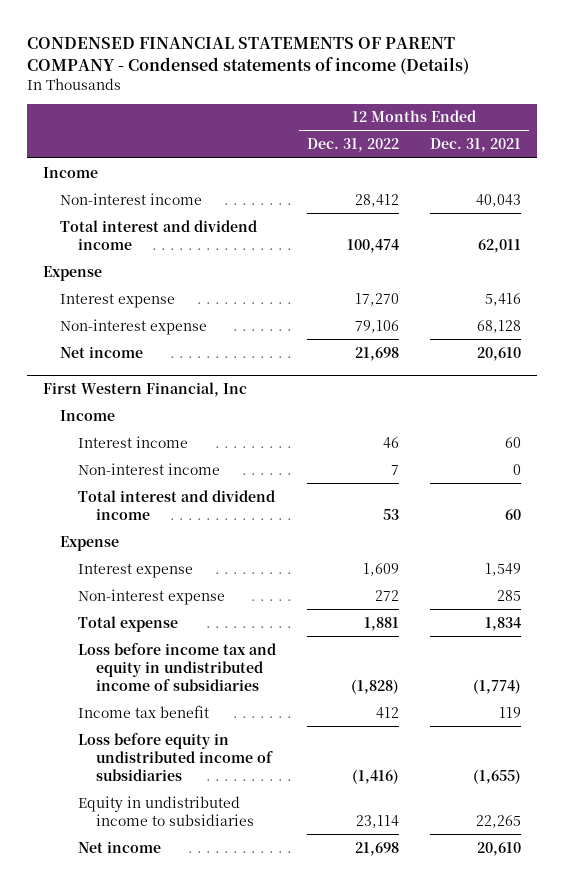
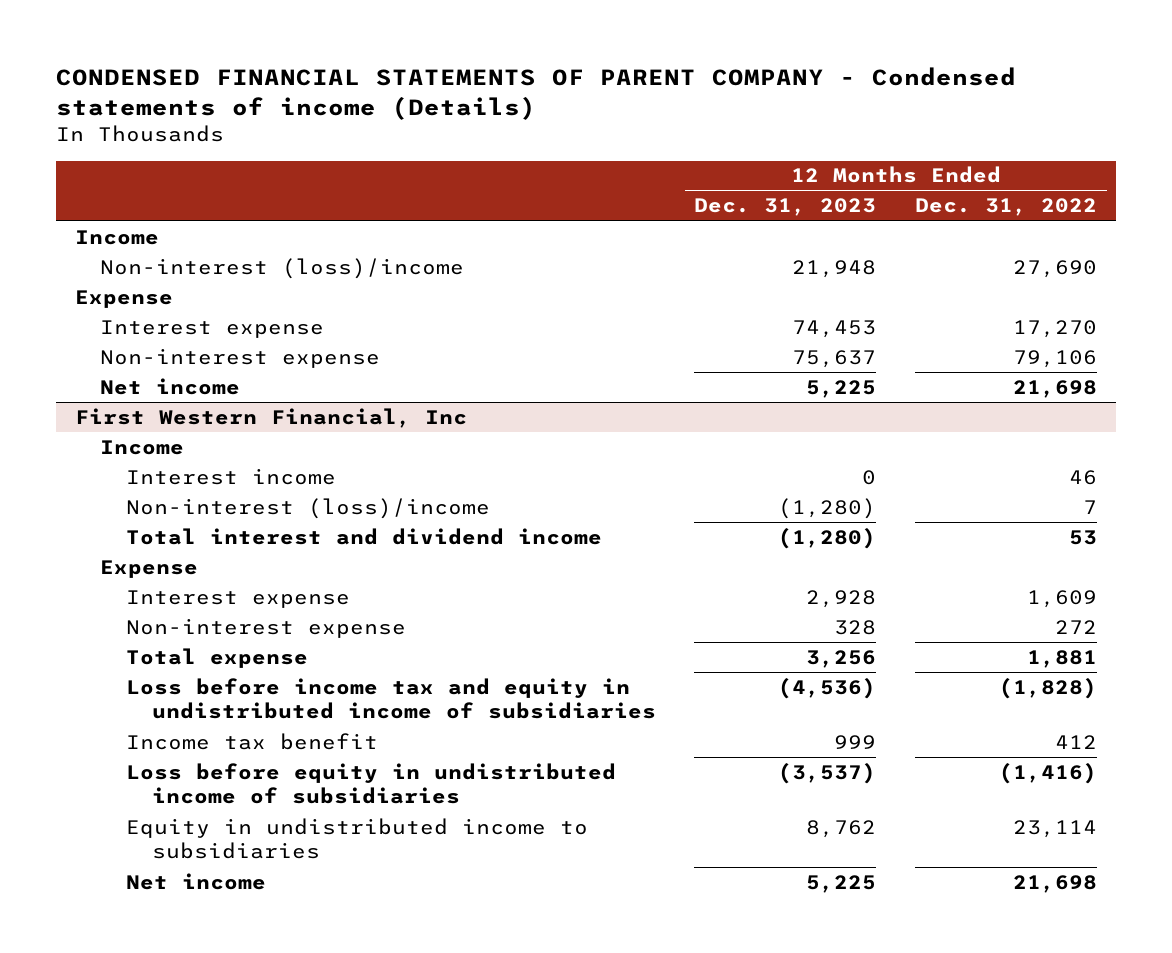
- | 12 Months Ended Dec. 31, 2022 | 12 Months Ended Dec. 31, 2021
+ | 12 Months Ended Dec. 31, 2023 | 12 Months Ended Dec. 31, 2022
- Non-interest income | 28,412 | 40,043
- Total interest and dividend income | 100,474 | 62,011
+ Non-interest (loss)/income | 21,948 | 27,690
@ First Western Financial, Inc
- Non-interest income | 7 | 0
+ Non-interest (loss)/income | (1,280) | 7

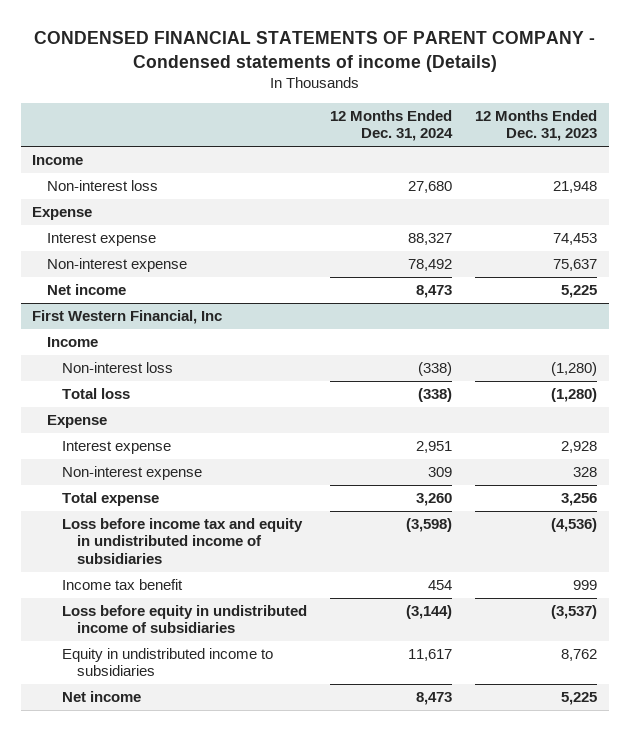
- | 12 Months Ended Dec. 31, 2023 | 12 Months Ended Dec. 31, 2022
+ | 12 Months Ended Dec. 31, 2024 | 12 Months Ended Dec. 31, 2023
- Non-interest (loss)/income | 21,948 | 27,690
+ Non-interest loss | 27,680 | 21,948
@ First Western Financial, Inc
- Interest income | 0 | 46
- Non-interest (loss)/income | (1,280) | 7
- Total interest and dividend income | (1,280) | 53
+ Non-interest loss | (338) | (1,280)
+ Total loss | (338) | (1,280)

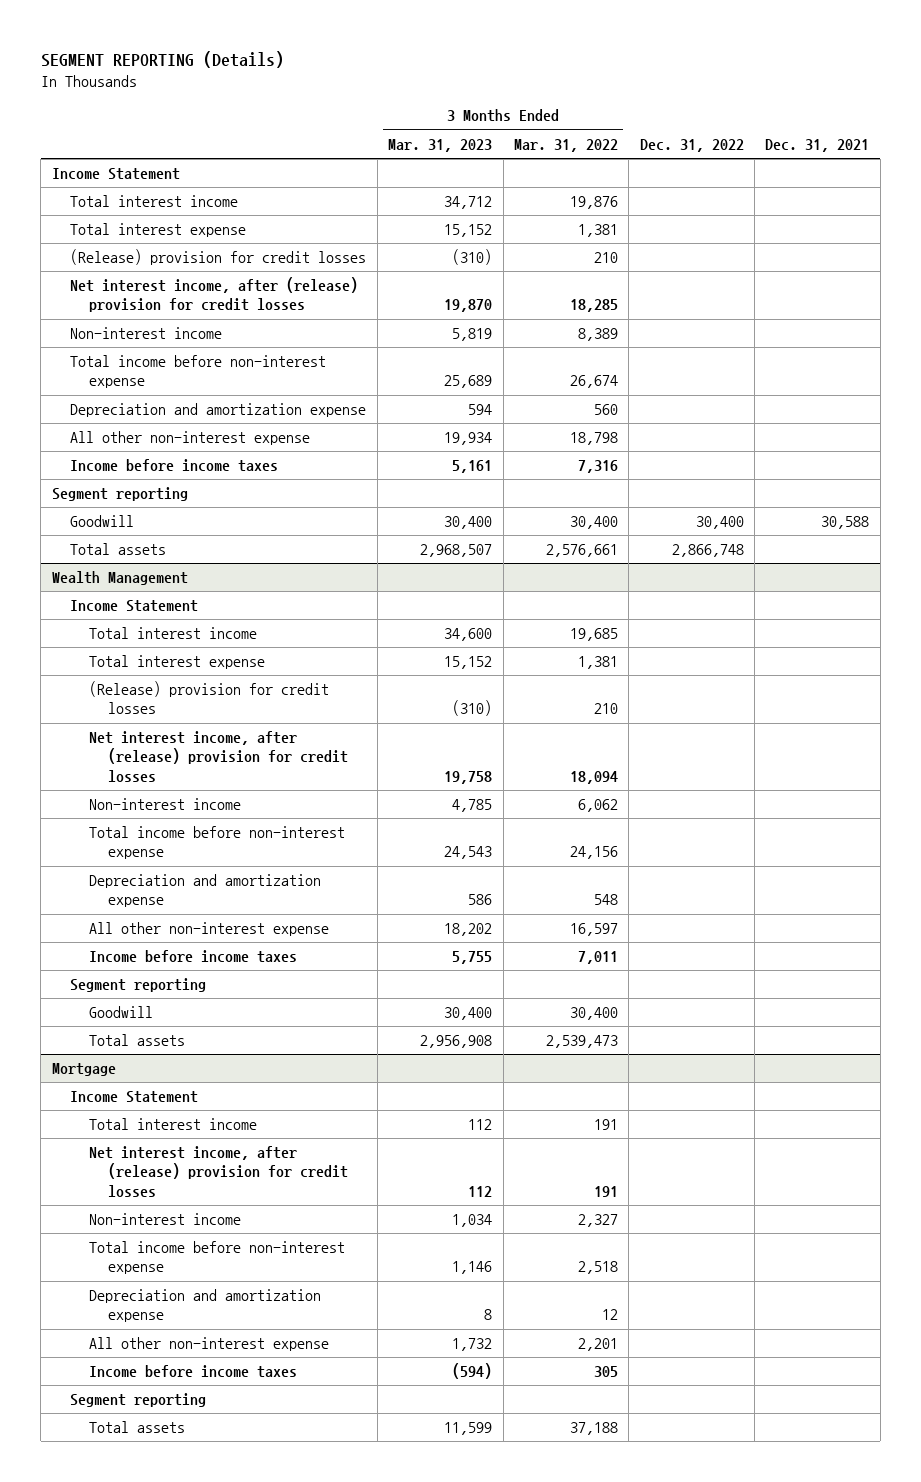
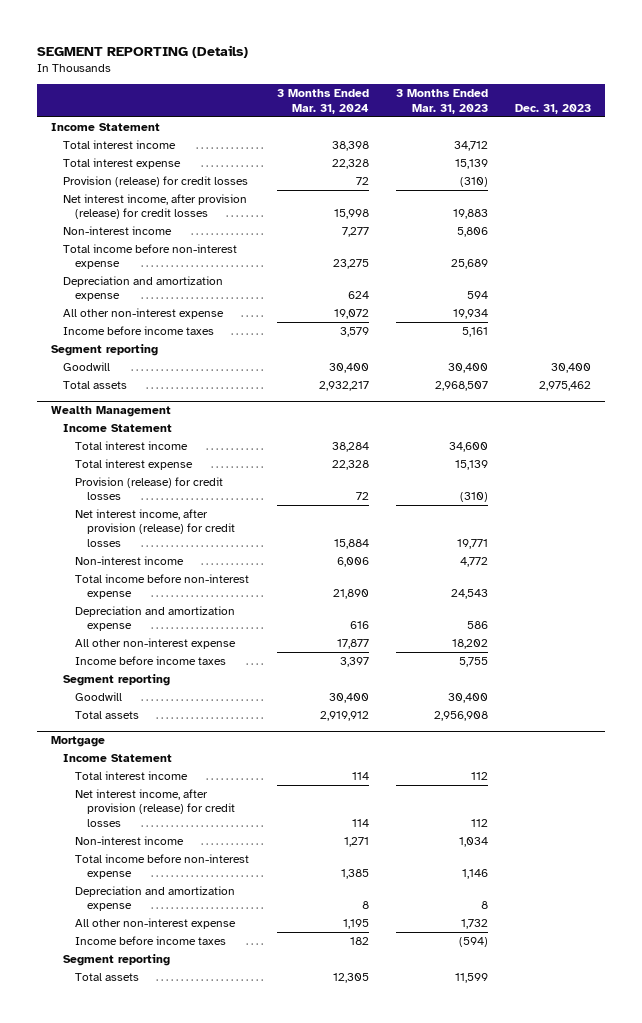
- | 3 Months Ended Mar. 31, 2023 | 3 Months Ended Mar. 31, 2022 | Dec. 31, 2022 | Dec. 31, 2021
+ | 3 Months Ended Mar. 31, 2024 | 3 Months Ended Mar. 31, 2023 | Dec. 31, 2023
- Total interest expense | 15,152 | 1,381 | |
- (Release) provision for credit losses | (310) | 210 | |
- Net interest income, after (release) provision for credit losses | 19,870 | 18,285 | |
- Non-interest income | 5,819 | 8,389 | |
+ Total interest expense | 22,328 | 15,139 |
+ Provision (release) for credit losses | 72 | (310) |
+ Net interest income, after provision (release) for credit losses | 15,998 | 19,883 |
+ Non-interest income | 7,277 | 5,806 |
@ Wealth Management
- Total interest expense | 15,152 | 1,381 | |
- (Release) provision for credit losses | (310) | 210 | |
- Net interest income, after (release) provision for credit losses | 19,758 | 18,094 | |
- Non-interest income | 4,785 | 6,062 | |
+ Total interest expense | 22,328 | 15,139 |
+ Provision (release) for credit losses | 72 | (310) |
+ Net interest income, after provision (release) for credit losses | 15,884 | 19,771 |
+ Non-interest income | 6,006 | 4,772 |
@ Mortgage
- Net interest income, after (release) provision for credit losses | 112 | 191 | |
+ Net interest income, after provision (release) for credit losses | 114 | 112 |

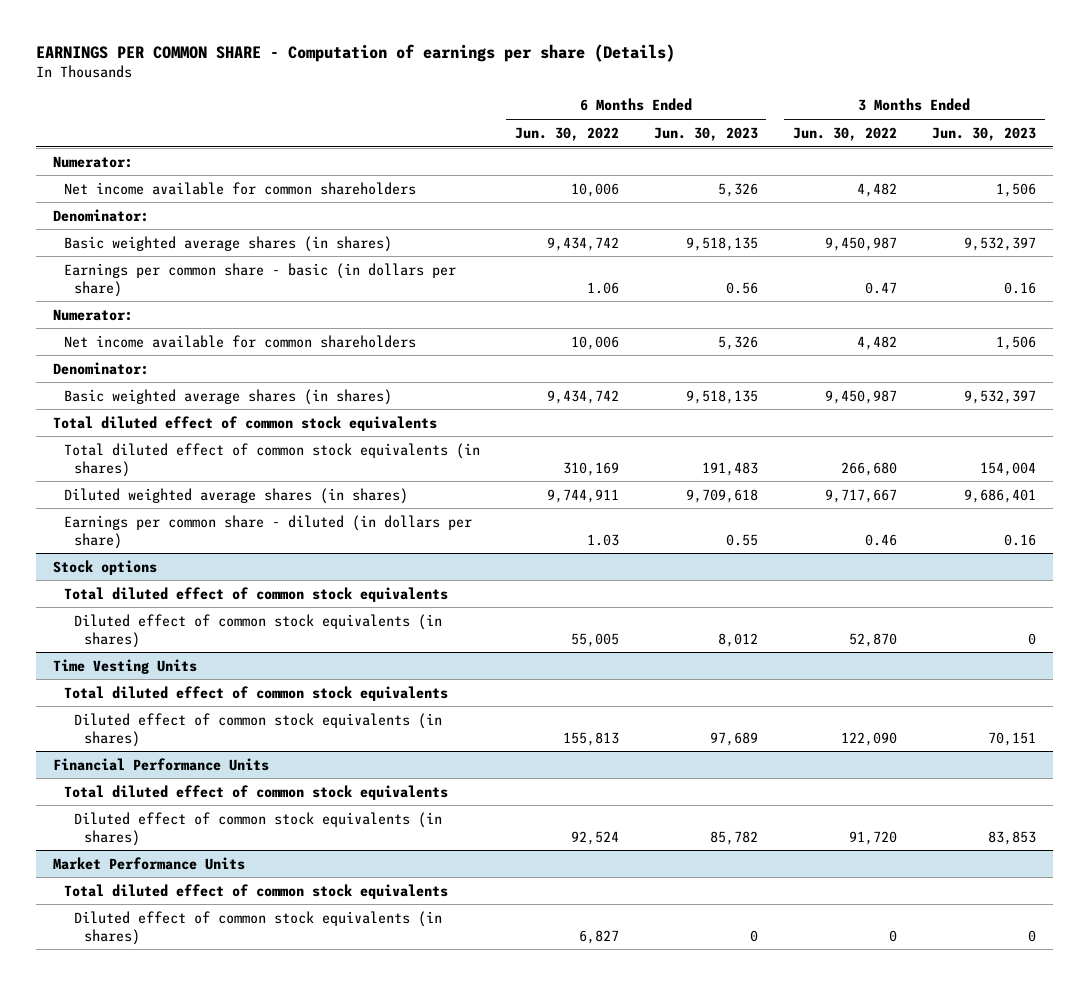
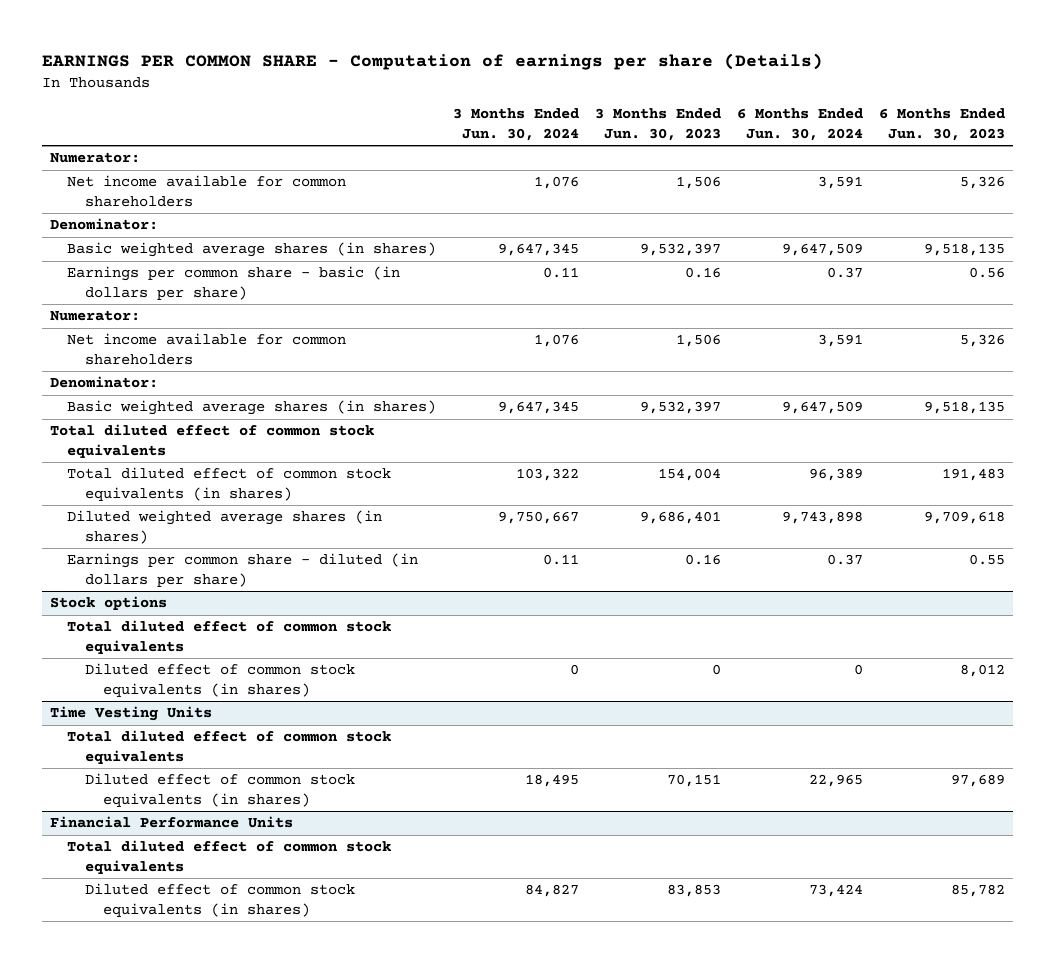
- | 6 Months Ended Jun. 30, 2022 | 6 Months Ended Jun. 30, 2023 | 3 Months Ended Jun. 30, 2022 | 3 Months Ended Jun. 30, 2023
+ | 3 Months Ended Jun. 30, 2024 | 3 Months Ended Jun. 30, 2023 | 6 Months Ended Jun. 30, 2024 | 6 Months Ended Jun. 30, 2023
- Market Performance Units
- Total diluted effect of common stock equivalents
- Diluted effect of common stock equivalents (in shares) | 6,827 | 0 | 0 | 0

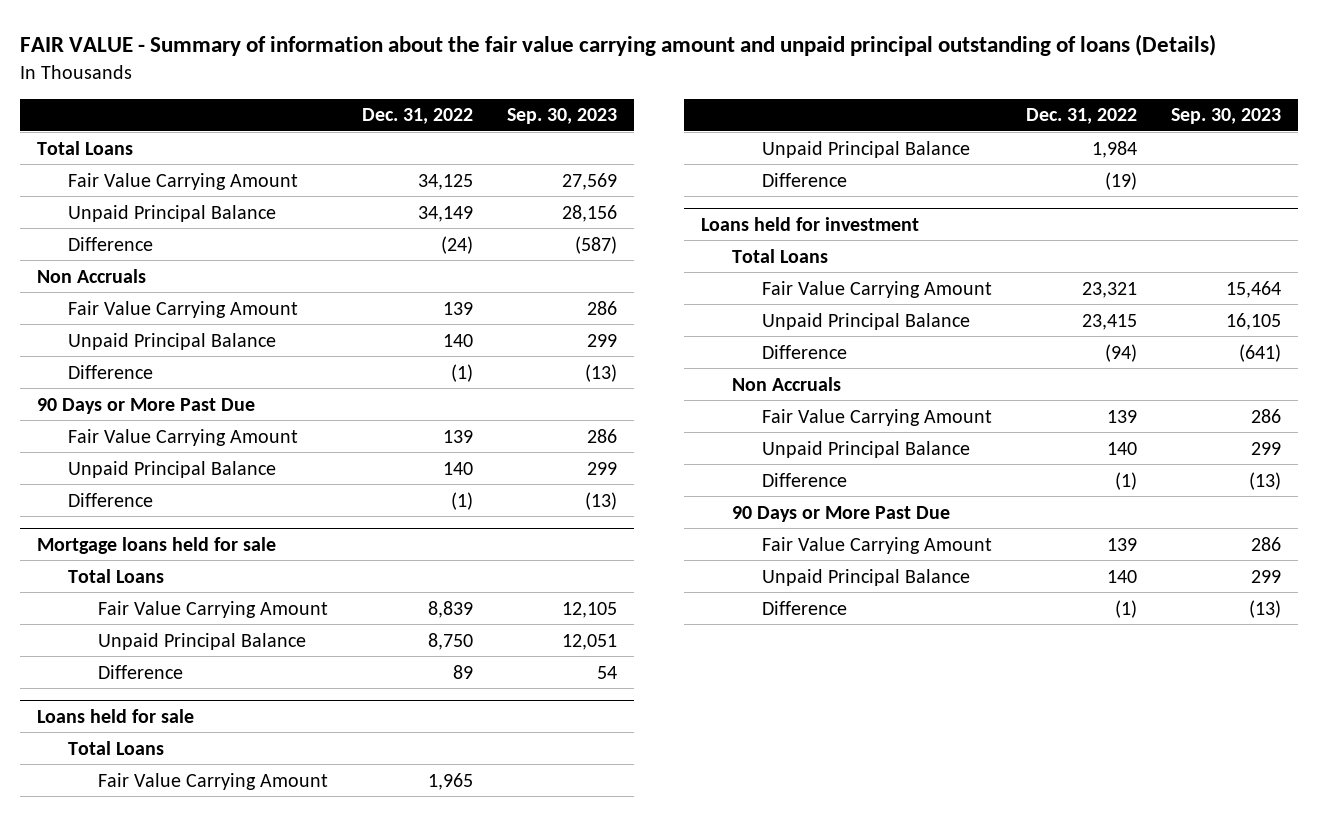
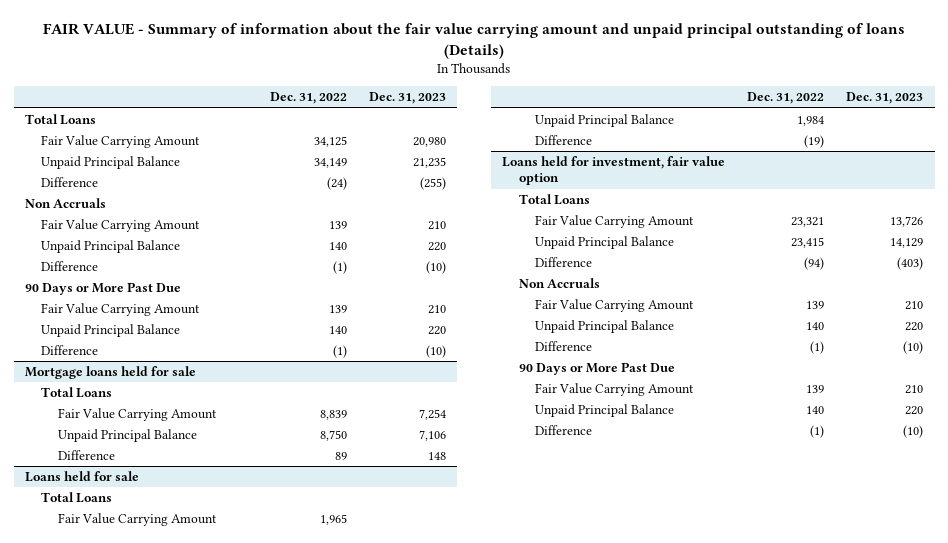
- | Dec. 31, 2022 | Sep. 30, 2023
+ | Dec. 31, 2022 | Dec. 31, 2023
- Loans held for investment
+ Loans held for investment, fair value option

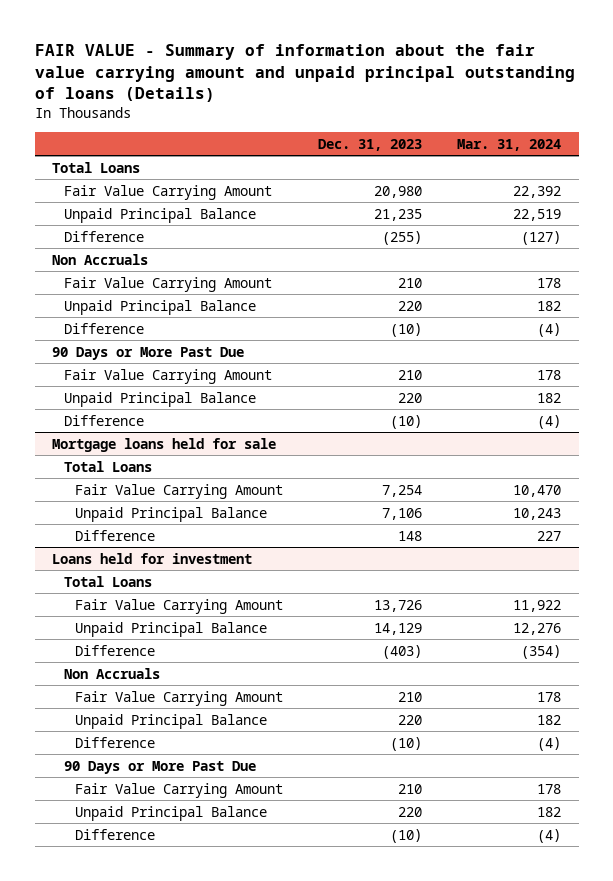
- | Dec. 31, 2022 | Dec. 31, 2023
+ | Dec. 31, 2023 | Mar. 31, 2024
- Loans held for sale
- Total Loans
- Fair Value Carrying Amount | 1,965 |
- Unpaid Principal Balance | 1,984 |
- Difference | (19) |
- Loans held for investment, fair value option
+ Loans held for investment

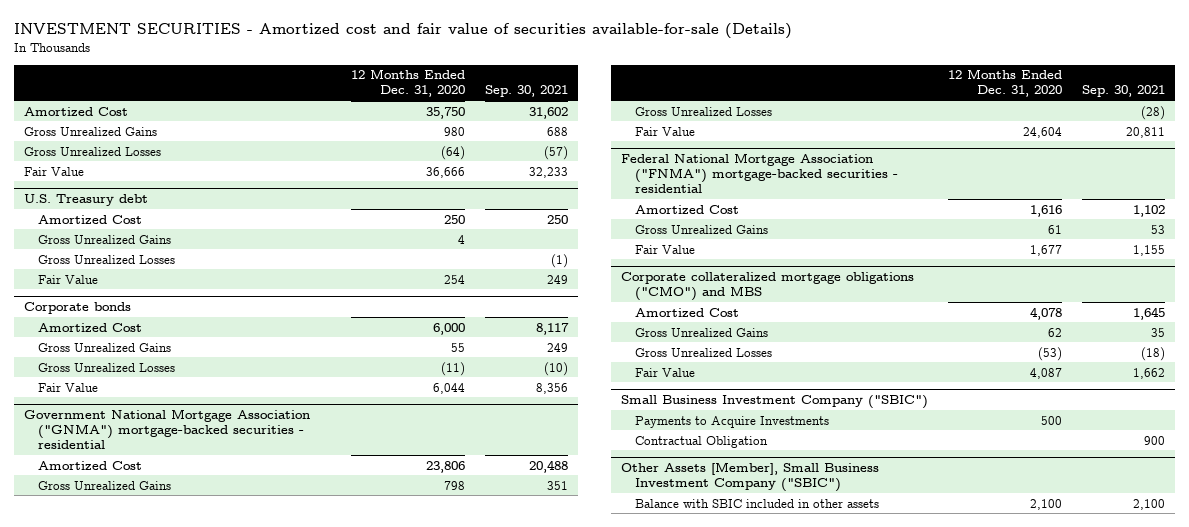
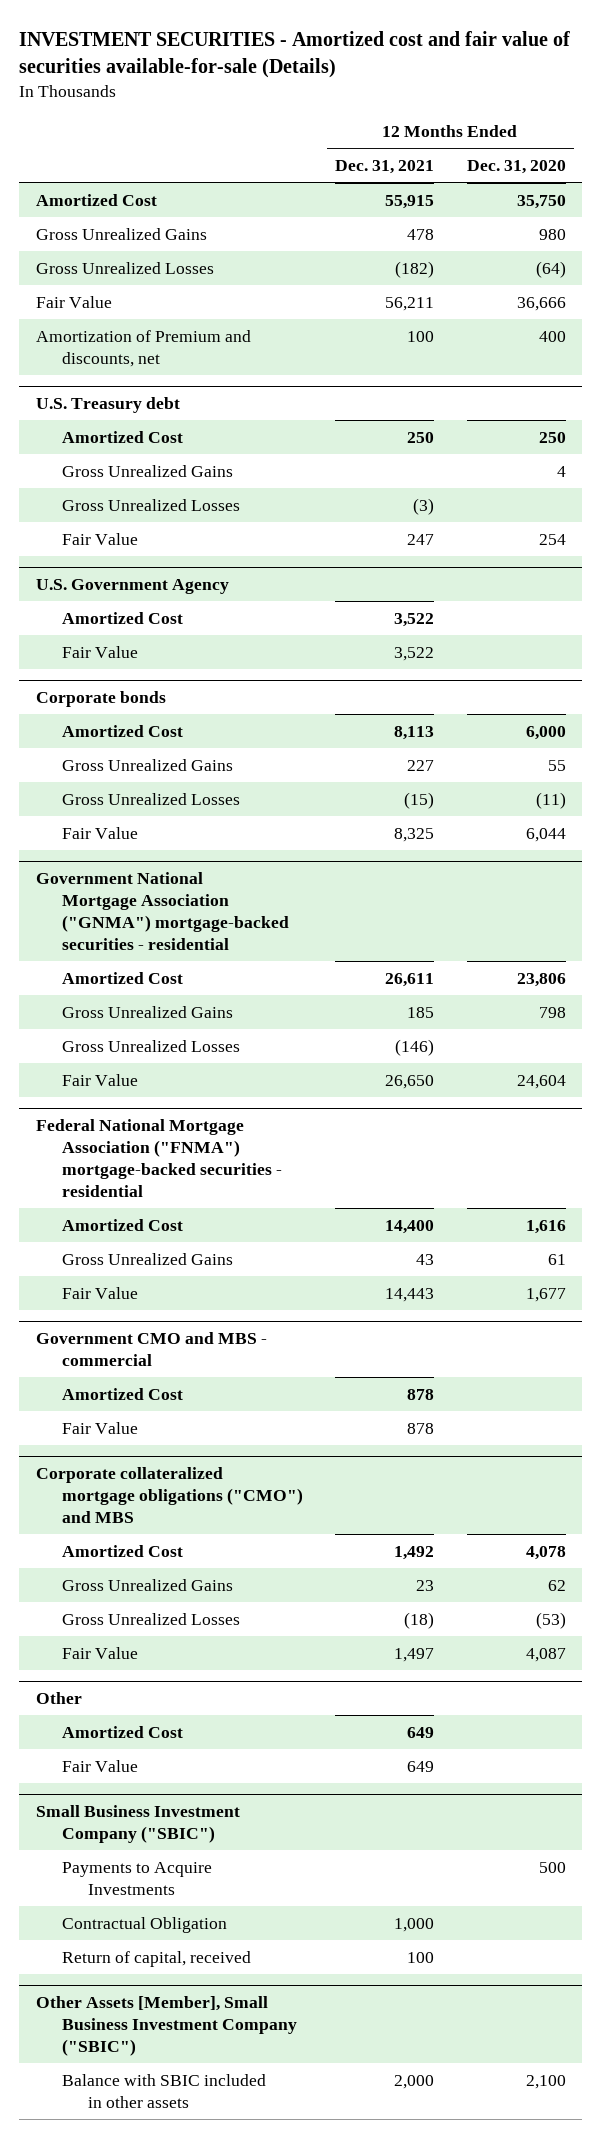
- | 12 Months Ended Dec. 31, 2020 | Sep. 30, 2021
+ | 12 Months Ended Dec. 31, 2021 | 12 Months Ended Dec. 31, 2020
+ Amortization of Premium and discounts, net | 100 | 400
+ U.S. Government Agency
+ Amortized Cost | 3,522 |
+ Fair Value | 3,522 |
+ Government CMO and MBS - commercial
+ Amortized Cost | 878 |
+ Fair Value | 878 |
+ Other
+ Amortized Cost | 649 |
+ Fair Value | 649 |
@ Small Business Investment Company ("SBIC")
+ Return of capital, received | 100 |

